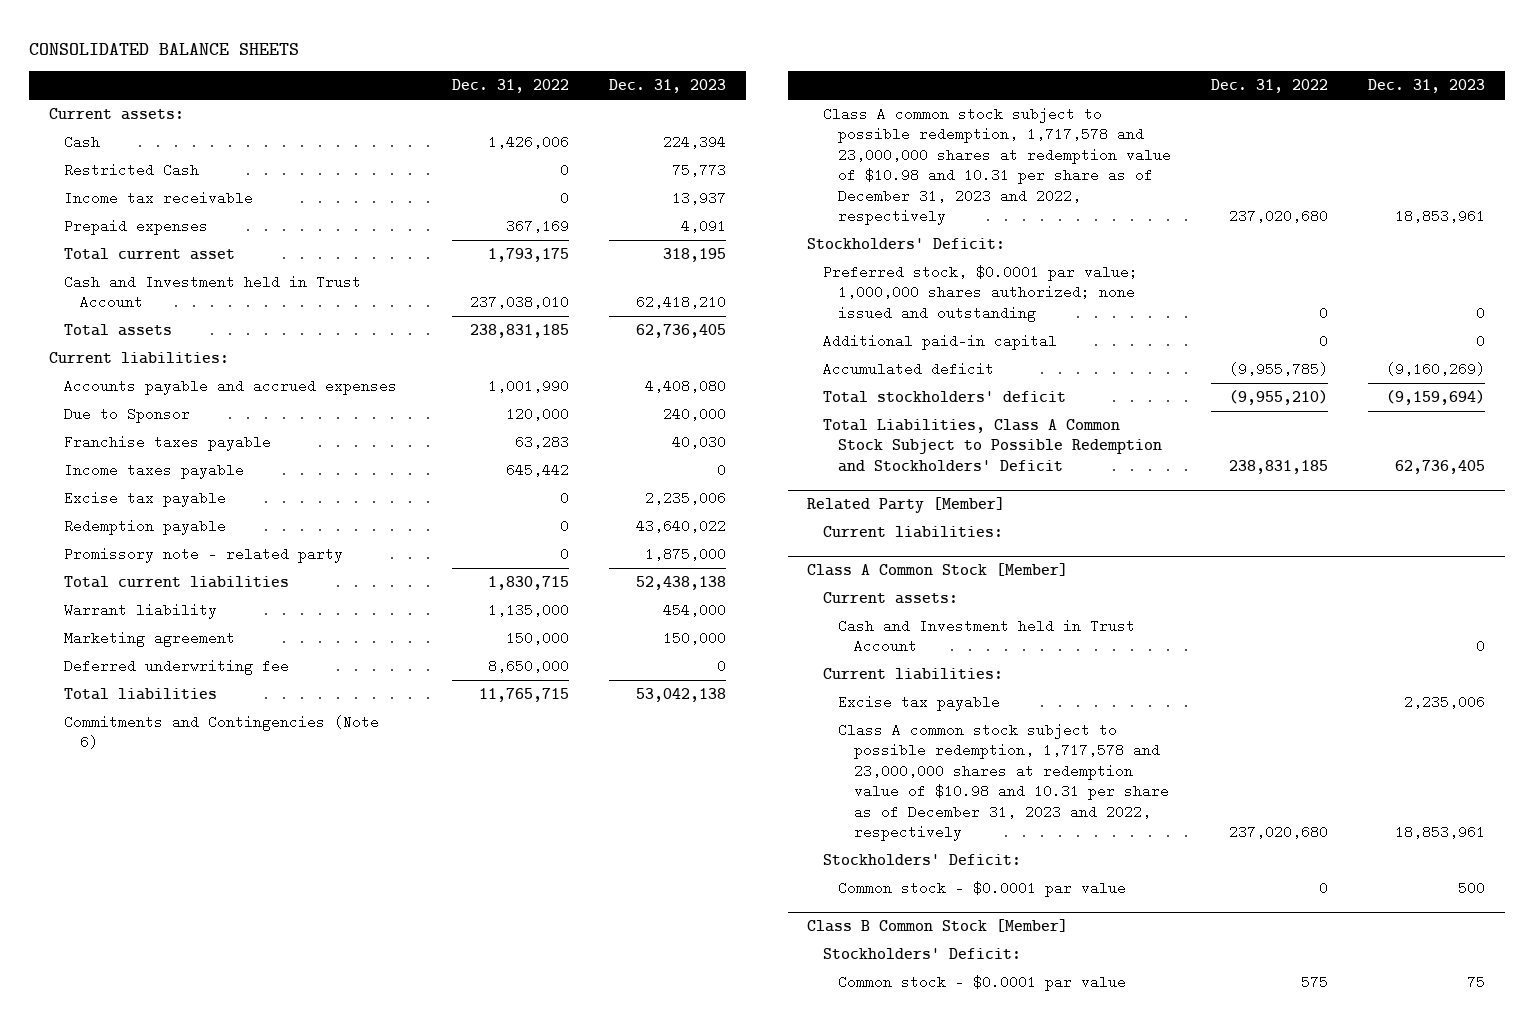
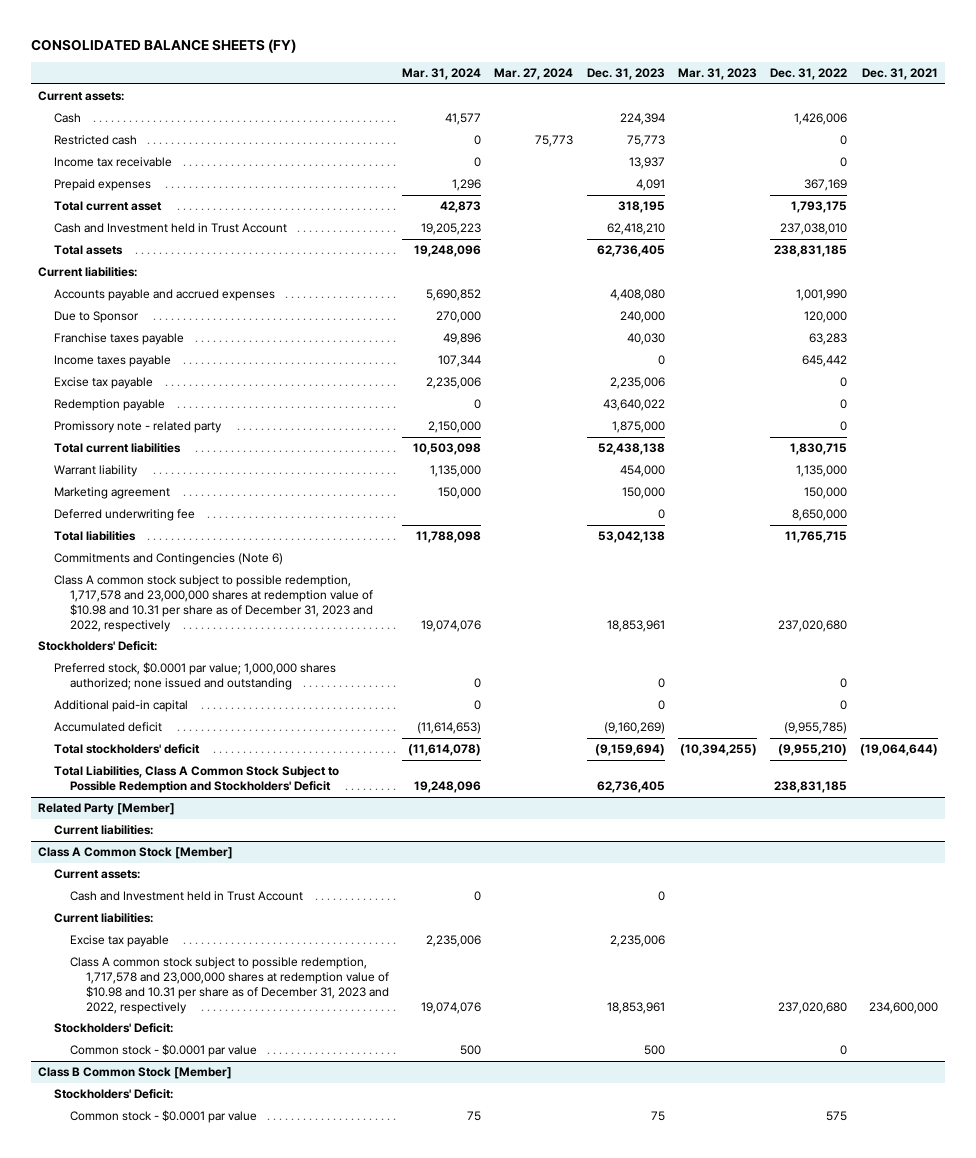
- CONSOLIDATED BALANCE SHEETS
+ CONSOLIDATED BALANCE SHEETS (FY)
- | Dec. 31, 2022 | Dec. 31, 2023
+ | Mar. 31, 2024 | Mar. 27, 2024 | Dec. 31, 2023 | Mar. 31, 2023 | Dec. 31, 2022 | Dec. 31, 2021
- Restricted Cash | 0 | 75,773
+ Restricted cash | 0 | 75,773 | 75,773 | | 0 |

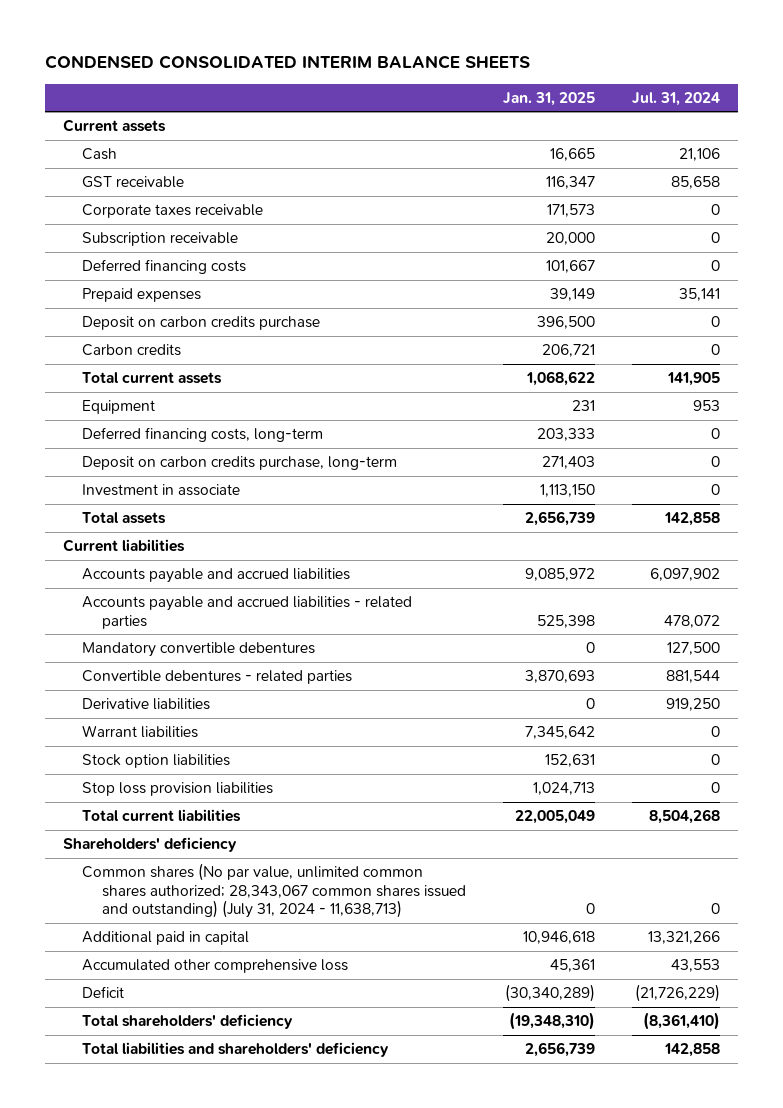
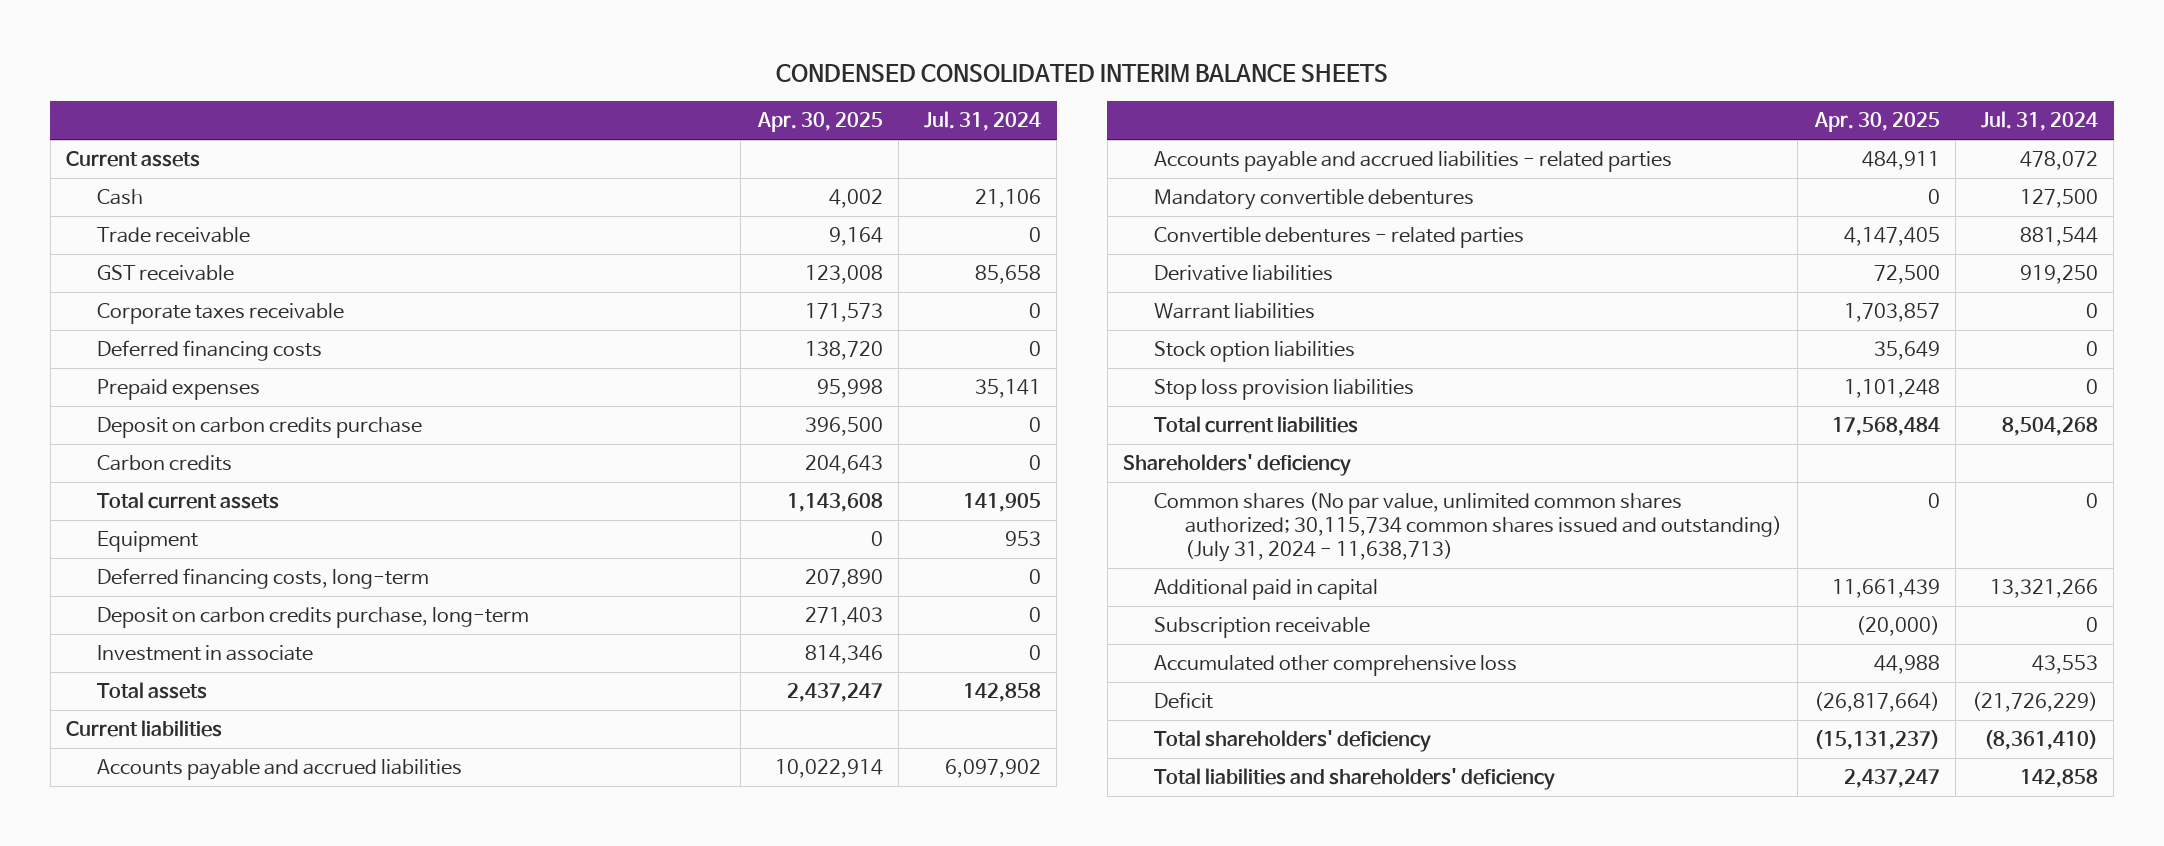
- | Jan. 31, 2025 | Jul. 31, 2024
+ | Apr. 30, 2025 | Jul. 31, 2024
+ Trade receivable | 9,164 | 0
- Common shares (No par value, unlimited common shares authorized; 28,343,067 common shares issued and outstanding) (July 31, 2024 - 11,638,713) | 0 | 0
+ Common shares (No par value, unlimited common shares authorized; 30,115,734 common shares issued and outstanding) (July 31, 2024 - 11,638,713) | 0 | 0
moved down: Subscription receivable | (20,000) | 0

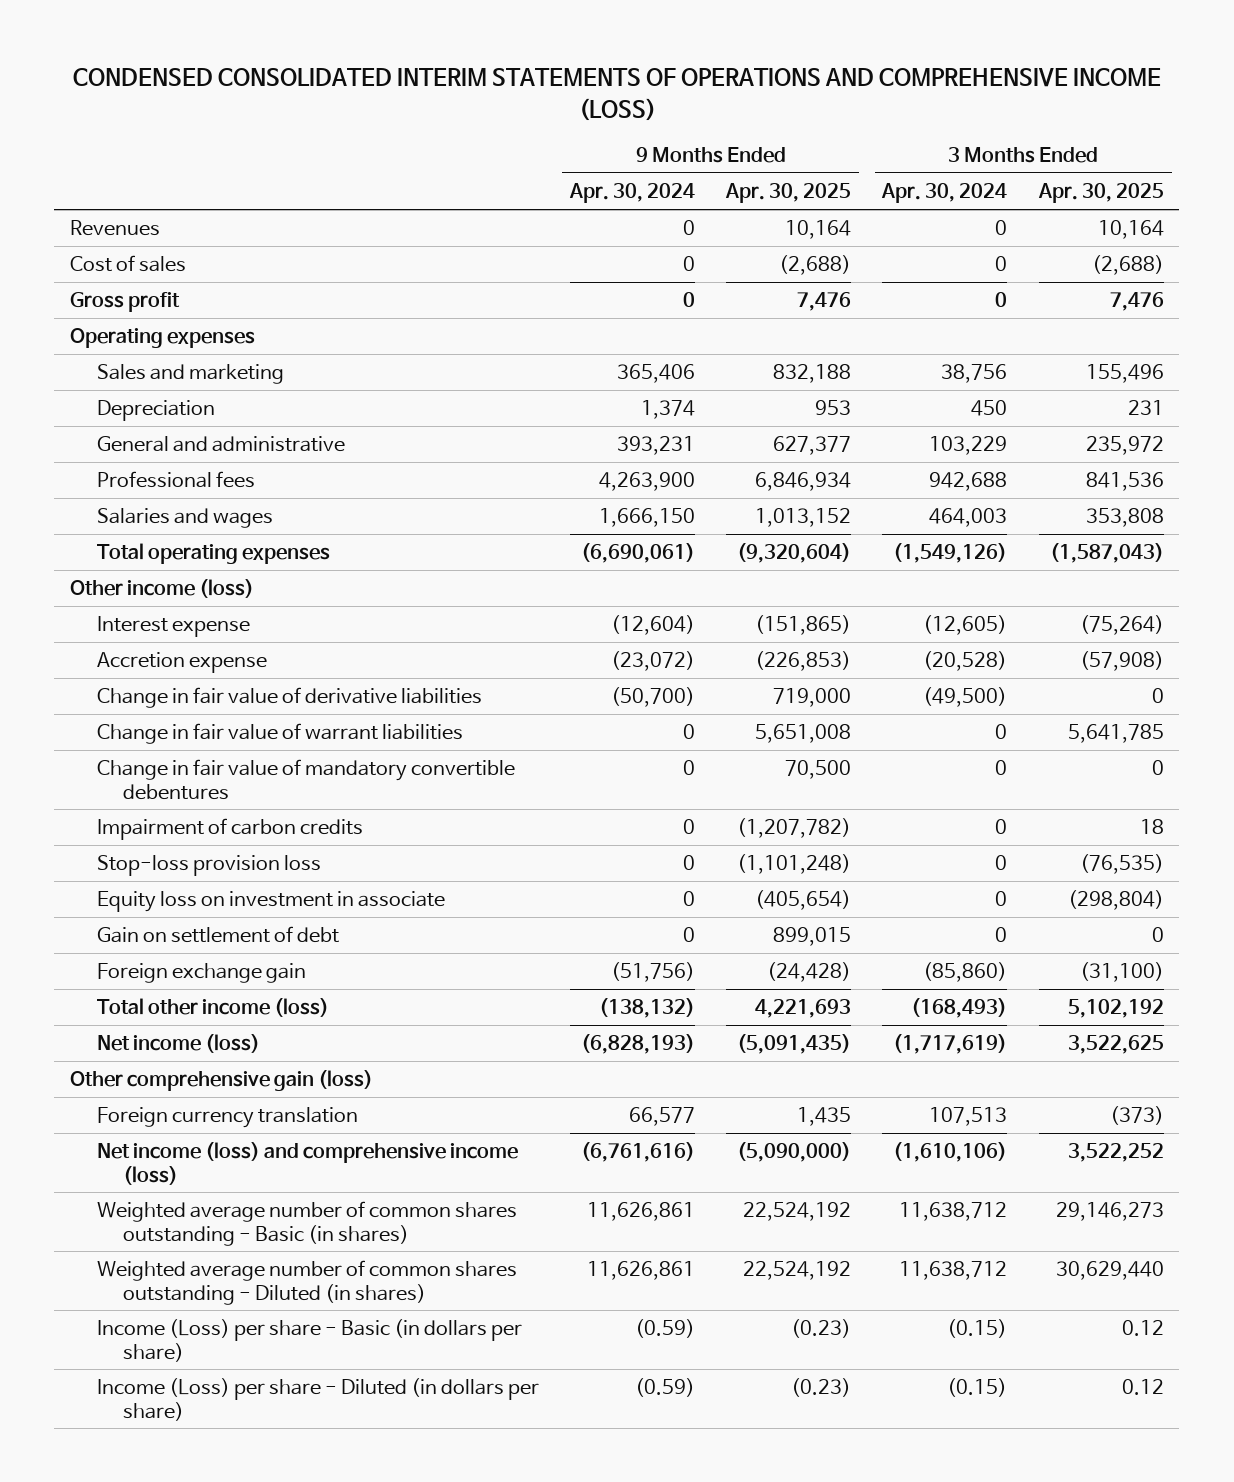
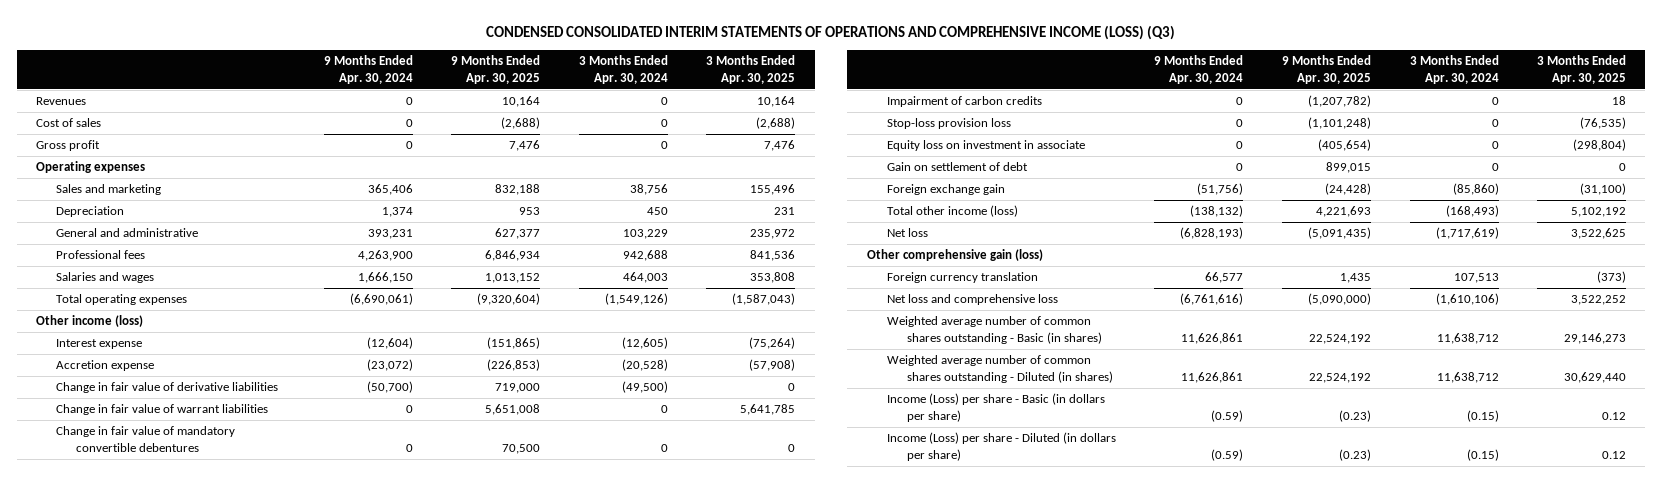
- CONDENSED CONSOLIDATED INTERIM STATEMENTS OF OPERATIONS AND COMPREHENSIVE INCOME (LOSS)
+ CONDENSED CONSOLIDATED INTERIM STATEMENTS OF OPERATIONS AND COMPREHENSIVE INCOME (LOSS) (Q3)
- Net income (loss) | (6,828,193) | (5,091,435) | (1,717,619) | 3,522,625
+ Net loss | (6,828,193) | (5,091,435) | (1,717,619) | 3,522,625
- Net income (loss) and comprehensive income (loss) | (6,761,616) | (5,090,000) | (1,610,106) | 3,522,252
+ Net loss and comprehensive loss | (6,761,616) | (5,090,000) | (1,610,106) | 3,522,252

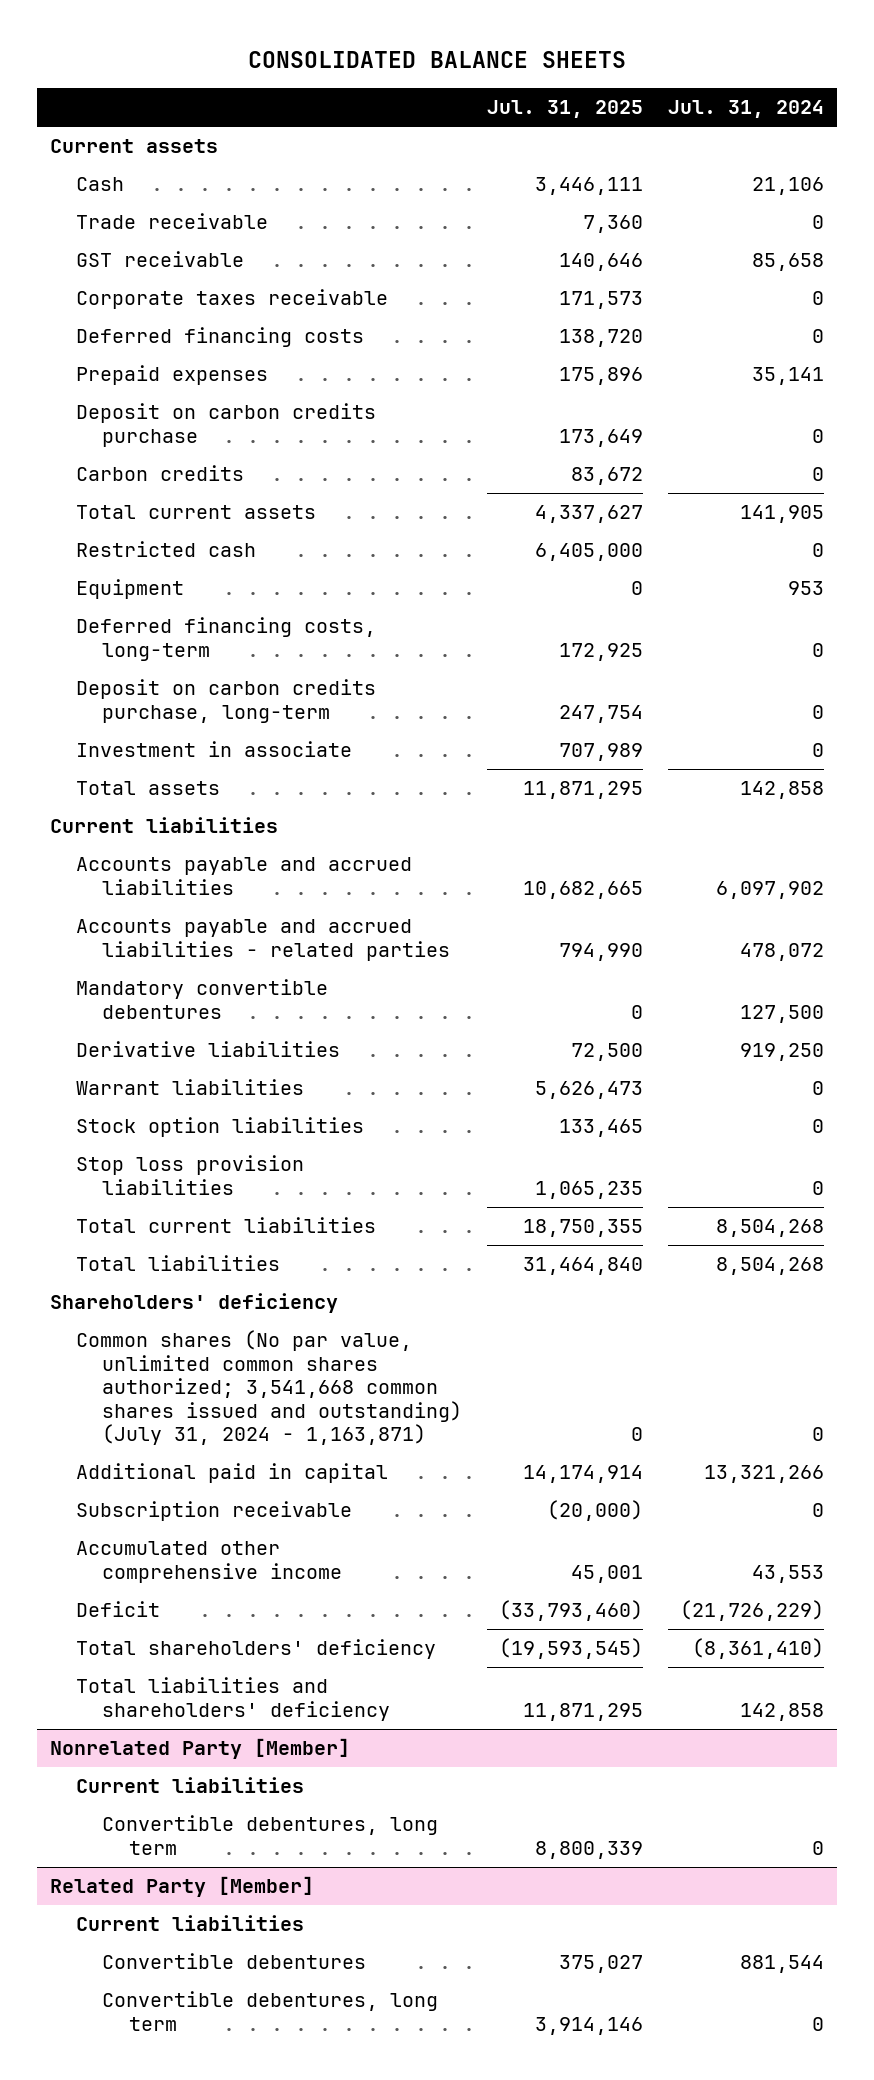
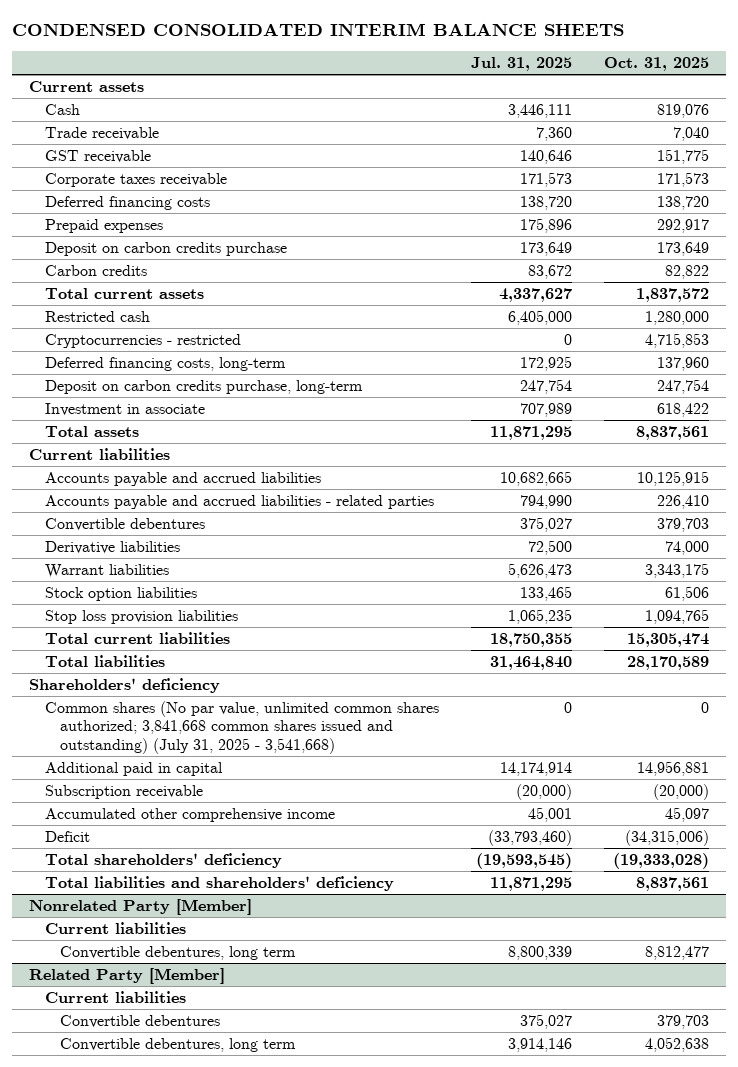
- CONSOLIDATED BALANCE SHEETS
+ CONDENSED CONSOLIDATED INTERIM BALANCE SHEETS
- | Jul. 31, 2025 | Jul. 31, 2024
+ | Jul. 31, 2025 | Oct. 31, 2025
- Equipment | 0 | 953
+ Cryptocurrencies - restricted | 0 | 4,715,853
- Mandatory convertible debentures | 0 | 127,500
+ Convertible debentures | 375,027 | 379,703
- Common shares (No par value, unlimited common shares authorized; 3,541,668 common shares issued and outstanding) (July 31, 2024 - 1,163,871) | 0 | 0
+ Common shares (No par value, unlimited common shares authorized; 3,841,668 common shares issued and outstanding) (July 31, 2025 - 3,541,668) | 0 | 0

